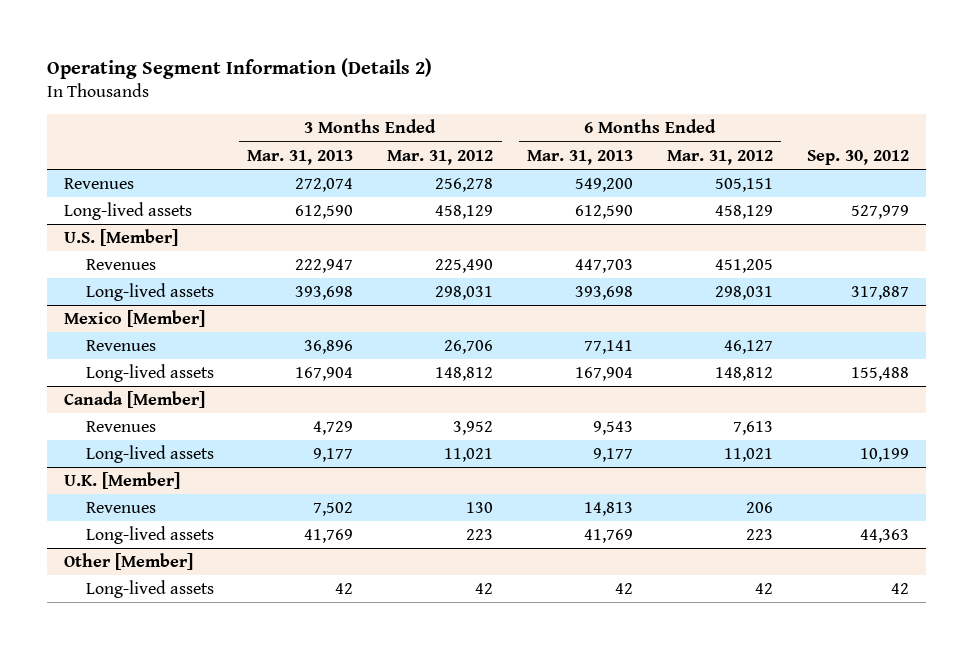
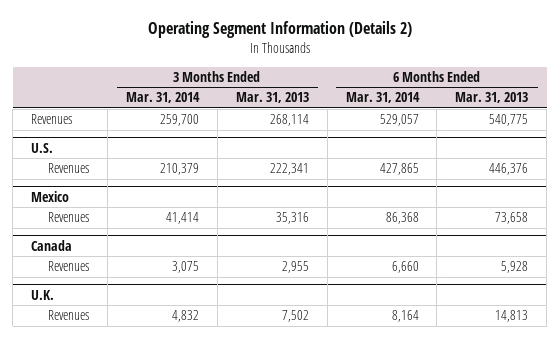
- | 3 Months Ended Mar. 31, 2013 | 3 Months Ended Mar. 31, 2012 | 6 Months Ended Mar. 31, 2013 | 6 Months Ended Mar. 31, 2012 | Sep. 30, 2012
+ | 3 Months Ended Mar. 31, 2014 | 3 Months Ended Mar. 31, 2013 | 6 Months Ended Mar. 31, 2014 | 6 Months Ended Mar. 31, 2013
- Revenues | 272,074 | 256,278 | 549,200 | 505,151 |
- Long-lived assets | 612,590 | 458,129 | 612,590 | 458,129 | 527,979
- U.S. [Member]
- Revenues | 222,947 | 225,490 | 447,703 | 451,205 |
- Long-lived assets | 393,698 | 298,031 | 393,698 | 298,031 | 317,887
- Mexico [Member]
- Revenues | 36,896 | 26,706 | 77,141 | 46,127 |
- Long-lived assets | 167,904 | 148,812 | 167,904 | 148,812 | 155,488
- Canada [Member]
- Revenues | 4,729 | 3,952 | 9,543 | 7,613 |
- Long-lived assets | 9,177 | 11,021 | 9,177 | 11,021 | 10,199
- U.K. [Member]
+ Revenues | 259,700 | 268,114 | 529,057 | 540,775
+ U.S.
+ Revenues | 210,379 | 222,341 | 427,865 | 446,376
+ Mexico
+ Revenues | 41,414 | 35,316 | 86,368 | 73,658
+ Canada
+ Revenues | 3,075 | 2,955 | 6,660 | 5,928
+ U.K.
- Long-lived assets | 41,769 | 223 | 41,769 | 223 | 44,363
- Other [Member]
- Long-lived assets | 42 | 42 | 42 | 42 | 42

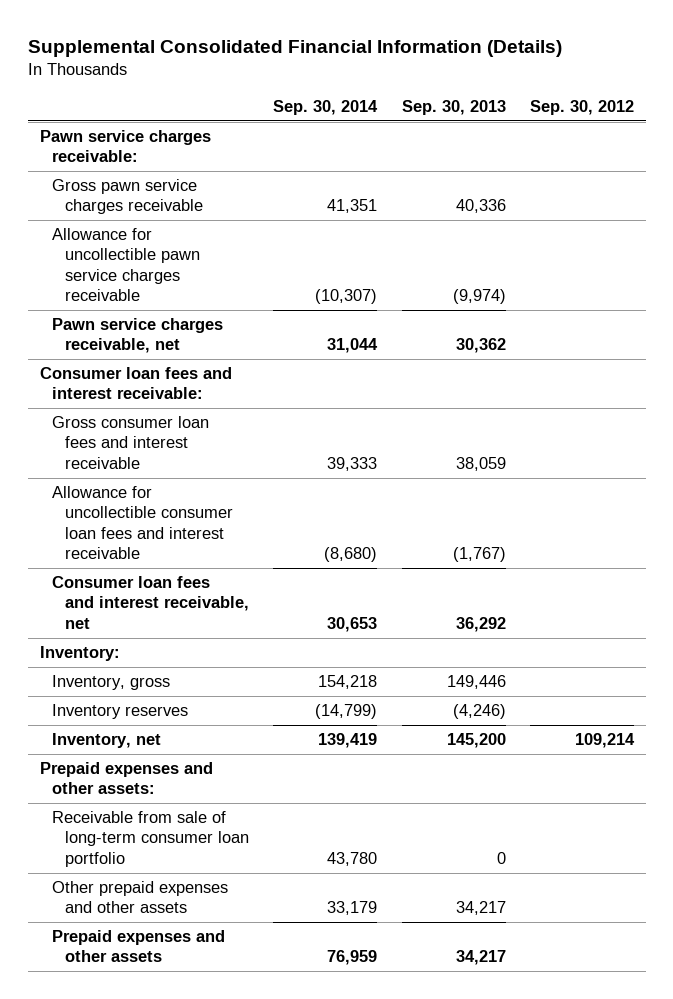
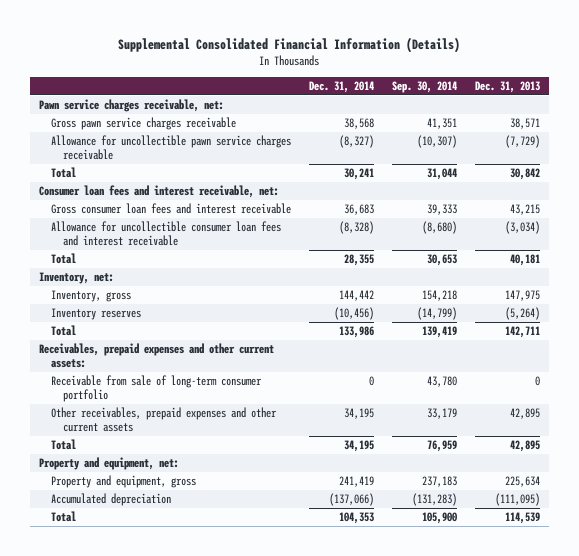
- | Sep. 30, 2014 | Sep. 30, 2013 | Sep. 30, 2012
+ | Dec. 31, 2014 | Sep. 30, 2014 | Dec. 31, 2013
- Pawn service charges receivable:
+ Pawn service charges receivable, net:
- Pawn service charges receivable, net | 31,044 | 30,362 |
- Consumer loan fees and interest receivable:
+ Total | 30,241 | 31,044 | 30,842
+ Consumer loan fees and interest receivable, net:
- Consumer loan fees and interest receivable, net | 30,653 | 36,292 |
- Inventory:
+ Total | 28,355 | 30,653 | 40,181
+ Inventory, net:
- Inventory, net | 139,419 | 145,200 | 109,214
- Prepaid expenses and other assets:
- Receivable from sale of long-term consumer loan portfolio | 43,780 | 0 |
- Other prepaid expenses and other assets | 33,179 | 34,217 |
- Prepaid expenses and other assets | 76,959 | 34,217 |
+ Total | 133,986 | 139,419 | 142,711
+ Receivables, prepaid expenses and other current assets:
+ Receivable from sale of long-term consumer portfolio | 0 | 43,780 | 0
+ Other receivables, prepaid expenses and other current assets | 34,195 | 33,179 | 42,895
+ Total | 34,195 | 76,959 | 42,895
+ Property and equipment, net:
+ Property and equipment, gross | 241,419 | 237,183 | 225,634
+ Accumulated depreciation | (137,066) | (131,283) | (111,095)
+ Total | 104,353 | 105,900 | 114,539

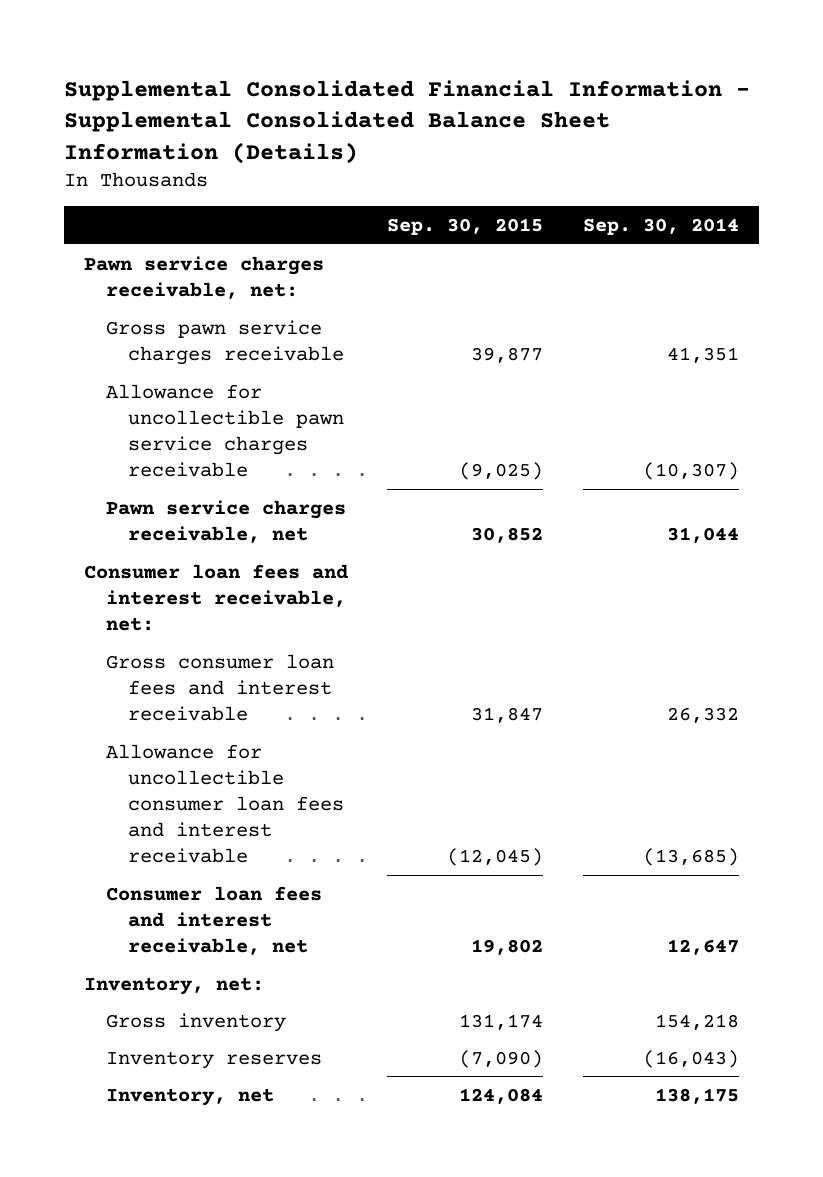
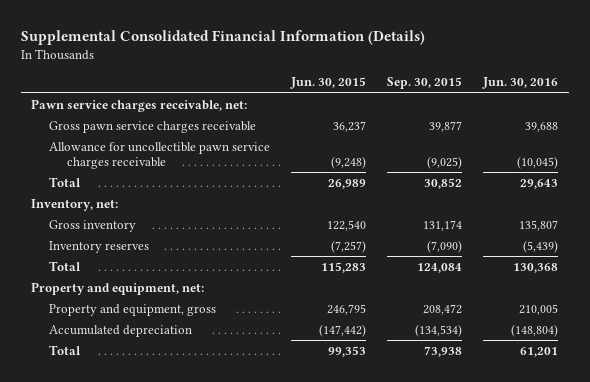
- Supplemental Consolidated Financial Information - Supplemental Consolidated Balance Sheet Information (Details)
+ Supplemental Consolidated Financial Information (Details)
- | Sep. 30, 2015 | Sep. 30, 2014
+ | Jun. 30, 2015 | Sep. 30, 2015 | Jun. 30, 2016
- Pawn service charges receivable, net | 30,852 | 31,044
- Consumer loan fees and interest receivable, net:
- Gross consumer loan fees and interest receivable | 31,847 | 26,332
- Allowance for uncollectible consumer loan fees and interest receivable | (12,045) | (13,685)
- Consumer loan fees and interest receivable, net | 19,802 | 12,647
+ Total | 26,989 | 30,852 | 29,643
- Inventory, net | 124,084 | 138,175
+ Total | 115,283 | 124,084 | 130,368
+ Property and equipment, net:
+ Property and equipment, gross | 246,795 | 208,472 | 210,005
+ Accumulated depreciation | (147,442) | (134,534) | (148,804)
+ Total | 99,353 | 73,938 | 61,201

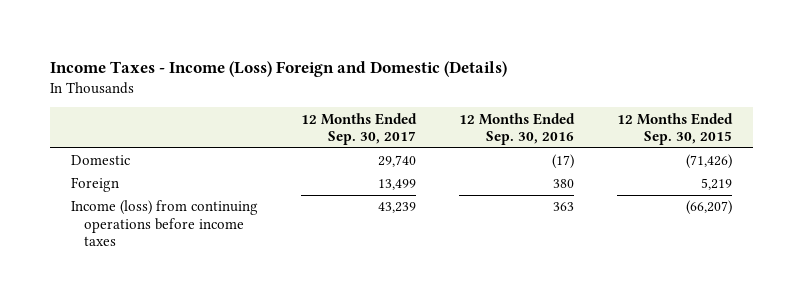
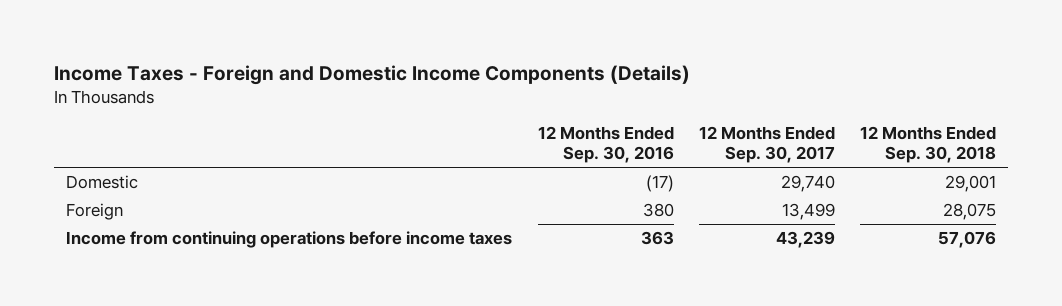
- Income Taxes - Income (Loss) Foreign and Domestic (Details)
+ Income Taxes - Foreign and Domestic Income Components (Details)
- | 12 Months Ended Sep. 30, 2017 | 12 Months Ended Sep. 30, 2016 | 12 Months Ended Sep. 30, 2015
+ | 12 Months Ended Sep. 30, 2016 | 12 Months Ended Sep. 30, 2017 | 12 Months Ended Sep. 30, 2018
- Income (loss) from continuing operations before income taxes | 43,239 | 363 | (66,207)
+ Income from continuing operations before income taxes | 363 | 43,239 | 57,076

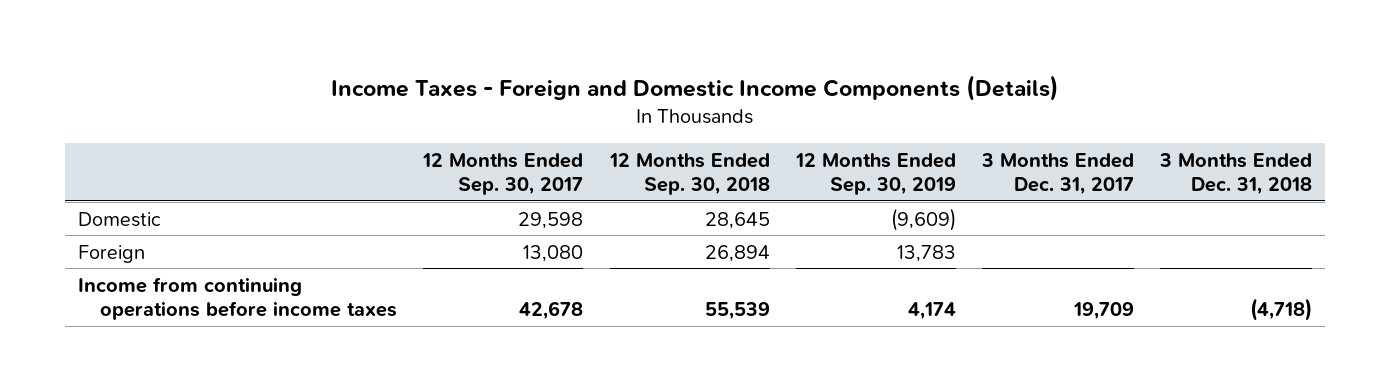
- | 12 Months Ended Sep. 30, 2016 | 12 Months Ended Sep. 30, 2017 | 12 Months Ended Sep. 30, 2018
+ | 12 Months Ended Sep. 30, 2017 | 12 Months Ended Sep. 30, 2018 | 12 Months Ended Sep. 30, 2019 | 3 Months Ended Dec. 31, 2017 | 3 Months Ended Dec. 31, 2018
- Domestic | (17) | 29,740 | 29,001
- Foreign | 380 | 13,499 | 28,075
- Income from continuing operations before income taxes | 363 | 43,239 | 57,076
+ Domestic | 29,598 | 28,645 | (9,609) | |
+ Foreign | 13,080 | 26,894 | 13,783 | |
+ Income from continuing operations before income taxes | 42,678 | 55,539 | 4,174 | 19,709 | (4,718)

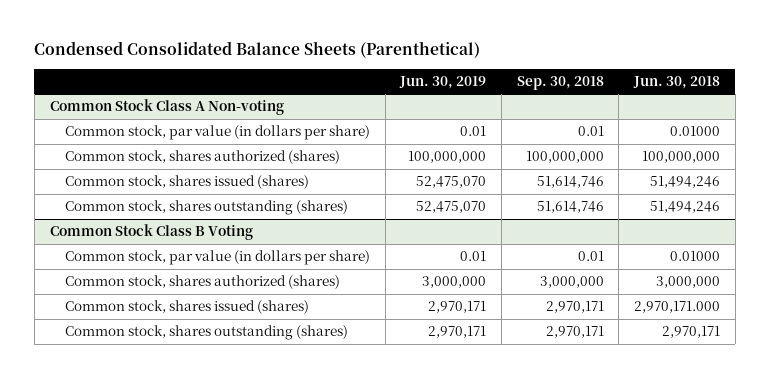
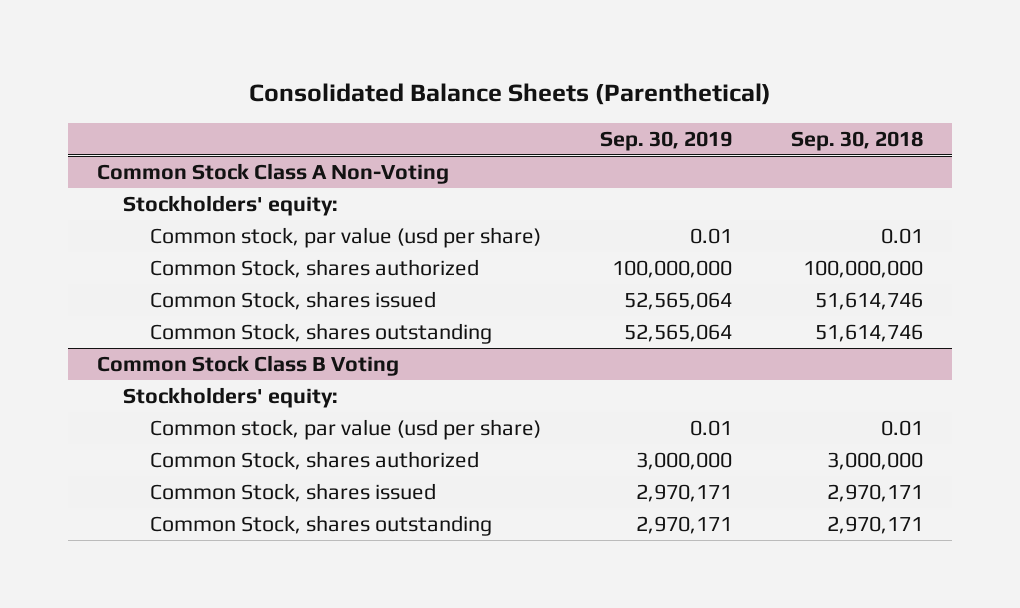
- Condensed Consolidated Balance Sheets (Parenthetical)
+ Consolidated Balance Sheets (Parenthetical)
- | Jun. 30, 2019 | Sep. 30, 2018 | Jun. 30, 2018
+ | Sep. 30, 2019 | Sep. 30, 2018
- Common Stock Class A Non-voting
- Common stock, par value (in dollars per share) | 0.01 | 0.01 | 0.01000
- Common stock, shares authorized (shares) | 100,000,000 | 100,000,000 | 100,000,000
- Common stock, shares issued (shares) | 52,475,070 | 51,614,746 | 51,494,246
- Common stock, shares outstanding (shares) | 52,475,070 | 51,614,746 | 51,494,246
+ Common Stock Class A Non-Voting
+ Stockholders' equity:
+ Common stock, par value (usd per share) | 0.01 | 0.01
+ Common Stock, shares authorized | 100,000,000 | 100,000,000
+ Common Stock, shares issued | 52,565,064 | 51,614,746
+ Common Stock, shares outstanding | 52,565,064 | 51,614,746
@ Common Stock Class B Voting
- Common stock, par value (in dollars per share) | 0.01 | 0.01 | 0.01000
- Common stock, shares authorized (shares) | 3,000,000 | 3,000,000 | 3,000,000
- Common stock, shares issued (shares) | 2,970,171 | 2,970,171 | 2,970,171.000
- Common stock, shares outstanding (shares) | 2,970,171 | 2,970,171 | 2,970,171
+ Stockholders' equity:
+ Common stock, par value (usd per share) | 0.01 | 0.01
+ Common Stock, shares authorized | 3,000,000 | 3,000,000
+ Common Stock, shares issued | 2,970,171 | 2,970,171
+ Common Stock, shares outstanding | 2,970,171 | 2,970,171

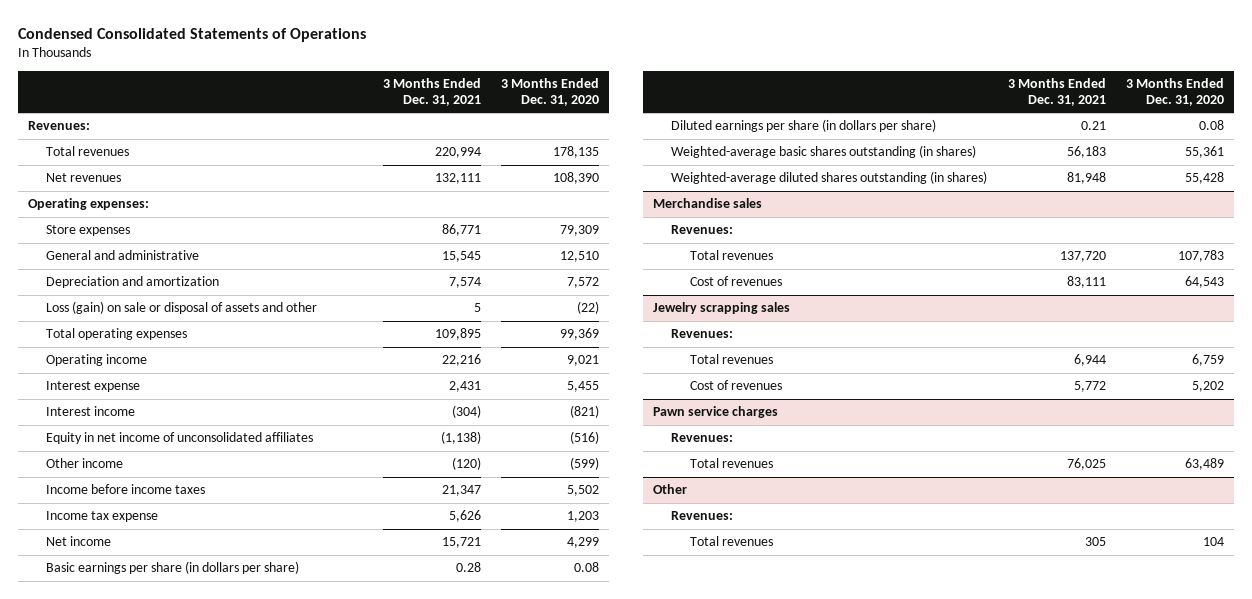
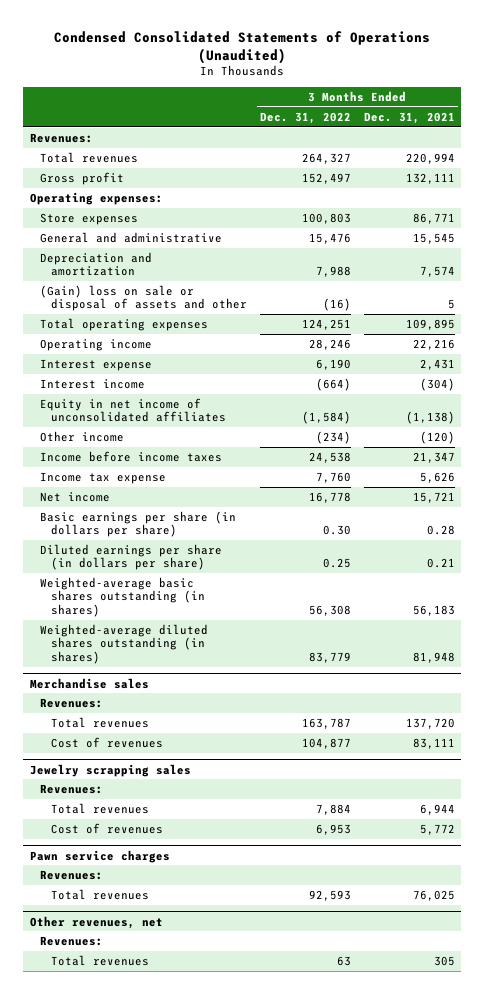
- Condensed Consolidated Statements of Operations
+ Condensed Consolidated Statements of Operations (Unaudited)
- | 3 Months Ended Dec. 31, 2021 | 3 Months Ended Dec. 31, 2020
+ | 3 Months Ended Dec. 31, 2022 | 3 Months Ended Dec. 31, 2021
- Net revenues | 132,111 | 108,390
+ Gross profit | 152,497 | 132,111
- Loss (gain) on sale or disposal of assets and other | 5 | (22)
+ (Gain) loss on sale or disposal of assets and other | (16) | 5
- Other
+ Other revenues, net

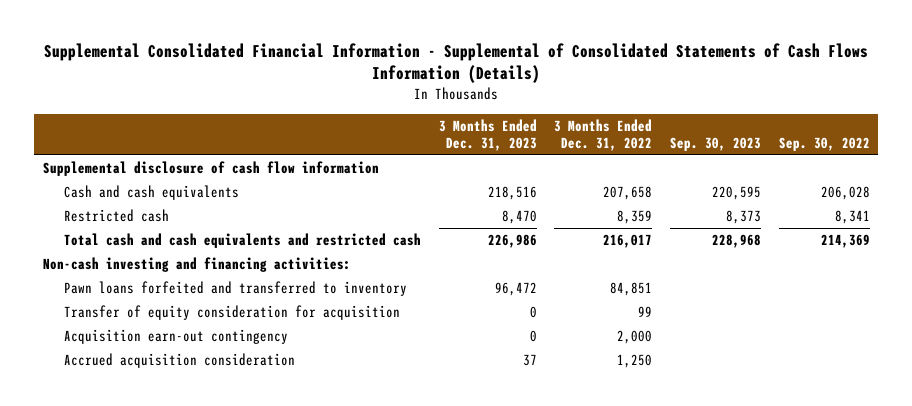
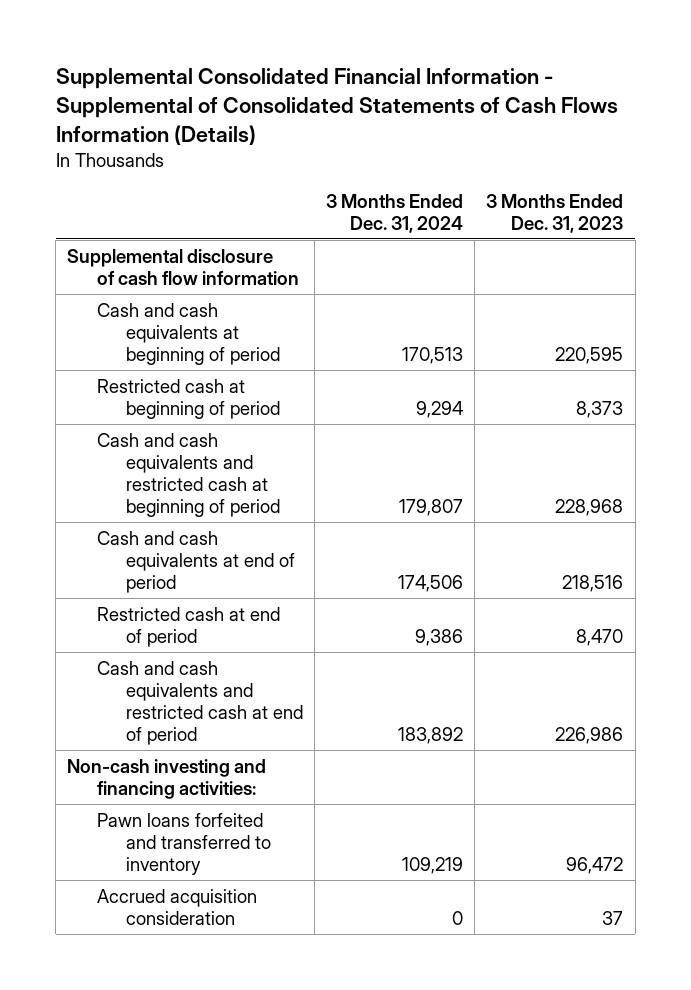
- | 3 Months Ended Dec. 31, 2023 | 3 Months Ended Dec. 31, 2022 | Sep. 30, 2023 | Sep. 30, 2022
+ | 3 Months Ended Dec. 31, 2024 | 3 Months Ended Dec. 31, 2023
- Cash and cash equivalents | 218,516 | 207,658 | 220,595 | 206,028
- Restricted cash | 8,470 | 8,359 | 8,373 | 8,341
- Total cash and cash equivalents and restricted cash | 226,986 | 216,017 | 228,968 | 214,369
+ Cash and cash equivalents at beginning of period | 170,513 | 220,595
+ Restricted cash at beginning of period | 9,294 | 8,373
+ Cash and cash equivalents and restricted cash at beginning of period | 179,807 | 228,968
+ Cash and cash equivalents at end of period | 174,506 | 218,516
+ Restricted cash at end of period | 9,386 | 8,470
+ Cash and cash equivalents and restricted cash at end of period | 183,892 | 226,986
- Transfer of equity consideration for acquisition | 0 | 99 | |
- Acquisition earn-out contingency | 0 | 2,000 | |

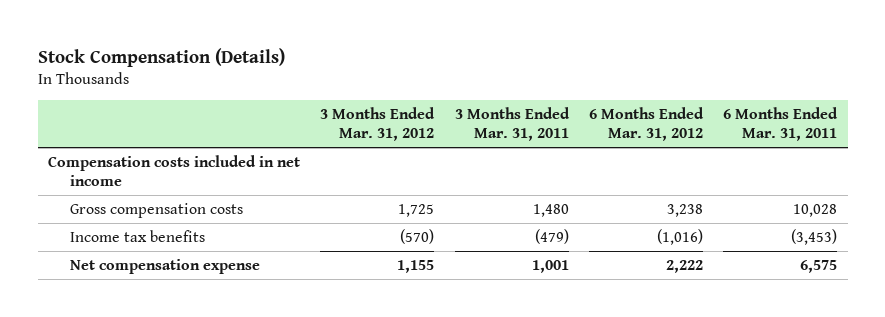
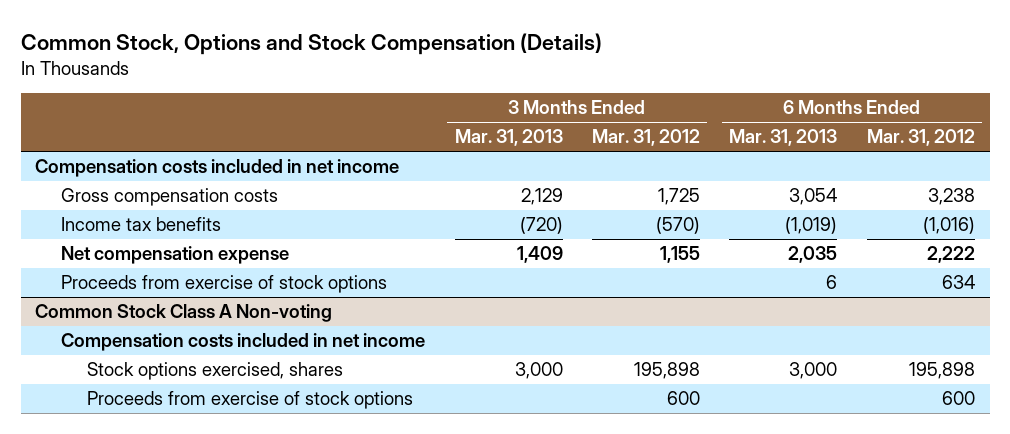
- Stock Compensation (Details)
+ Common Stock, Options and Stock Compensation (Details)
- | 3 Months Ended Mar. 31, 2012 | 3 Months Ended Mar. 31, 2011 | 6 Months Ended Mar. 31, 2012 | 6 Months Ended Mar. 31, 2011
+ | 3 Months Ended Mar. 31, 2013 | 3 Months Ended Mar. 31, 2012 | 6 Months Ended Mar. 31, 2013 | 6 Months Ended Mar. 31, 2012
+ Proceeds from exercise of stock options | | | 6 | 634
+ Common Stock Class A Non-voting
+ Compensation costs included in net income
+ Stock options exercised, shares | 3,000 | 195,898 | 3,000 | 195,898
+ Proceeds from exercise of stock options | | 600 | | 600

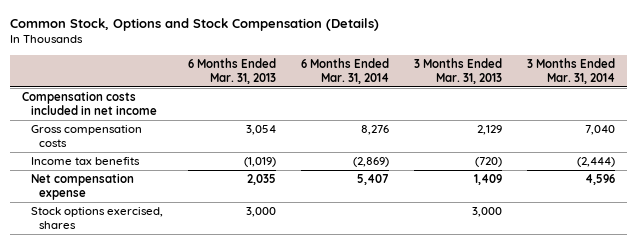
- | 3 Months Ended Mar. 31, 2013 | 3 Months Ended Mar. 31, 2012 | 6 Months Ended Mar. 31, 2013 | 6 Months Ended Mar. 31, 2012
+ | 6 Months Ended Mar. 31, 2013 | 6 Months Ended Mar. 31, 2014 | 3 Months Ended Mar. 31, 2013 | 3 Months Ended Mar. 31, 2014
- Proceeds from exercise of stock options | | | 6 | 634
- Common Stock Class A Non-voting
- Compensation costs included in net income
- Proceeds from exercise of stock options | | 600 | | 600

